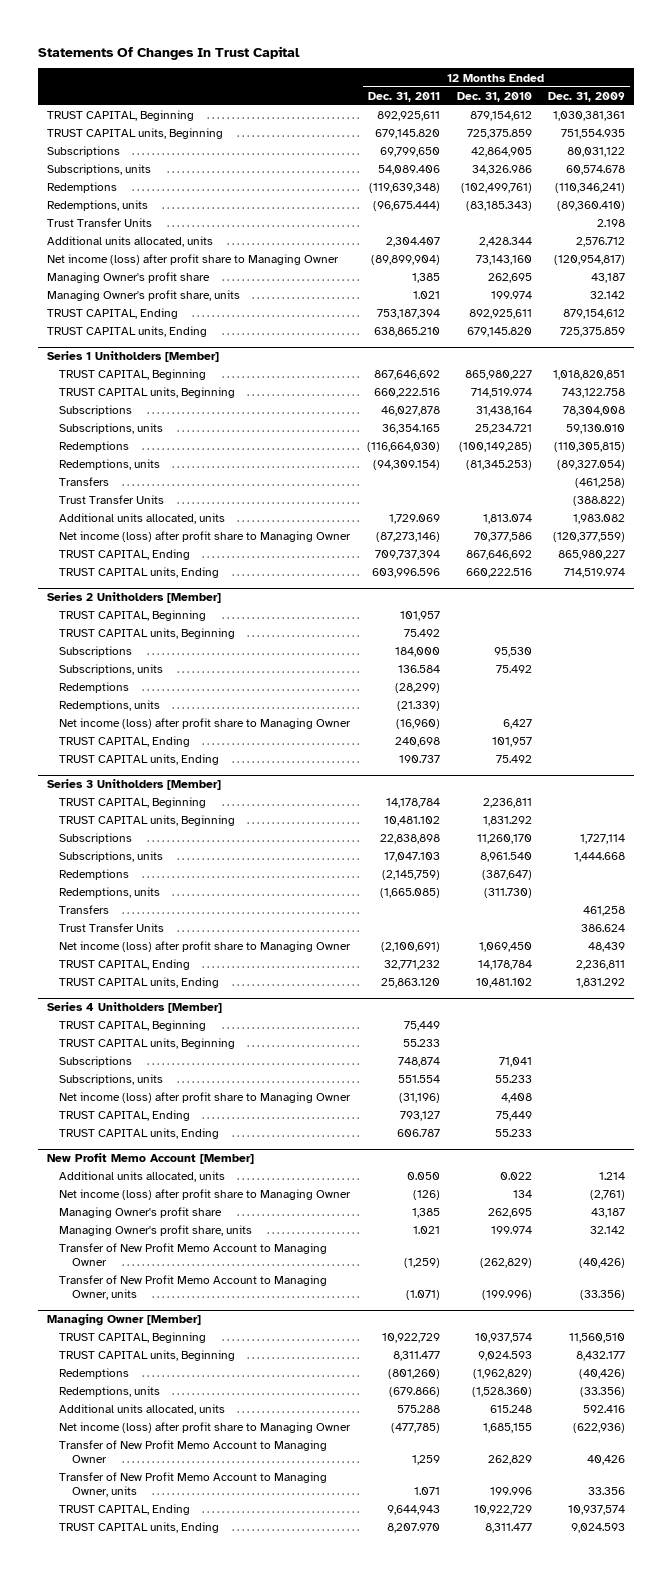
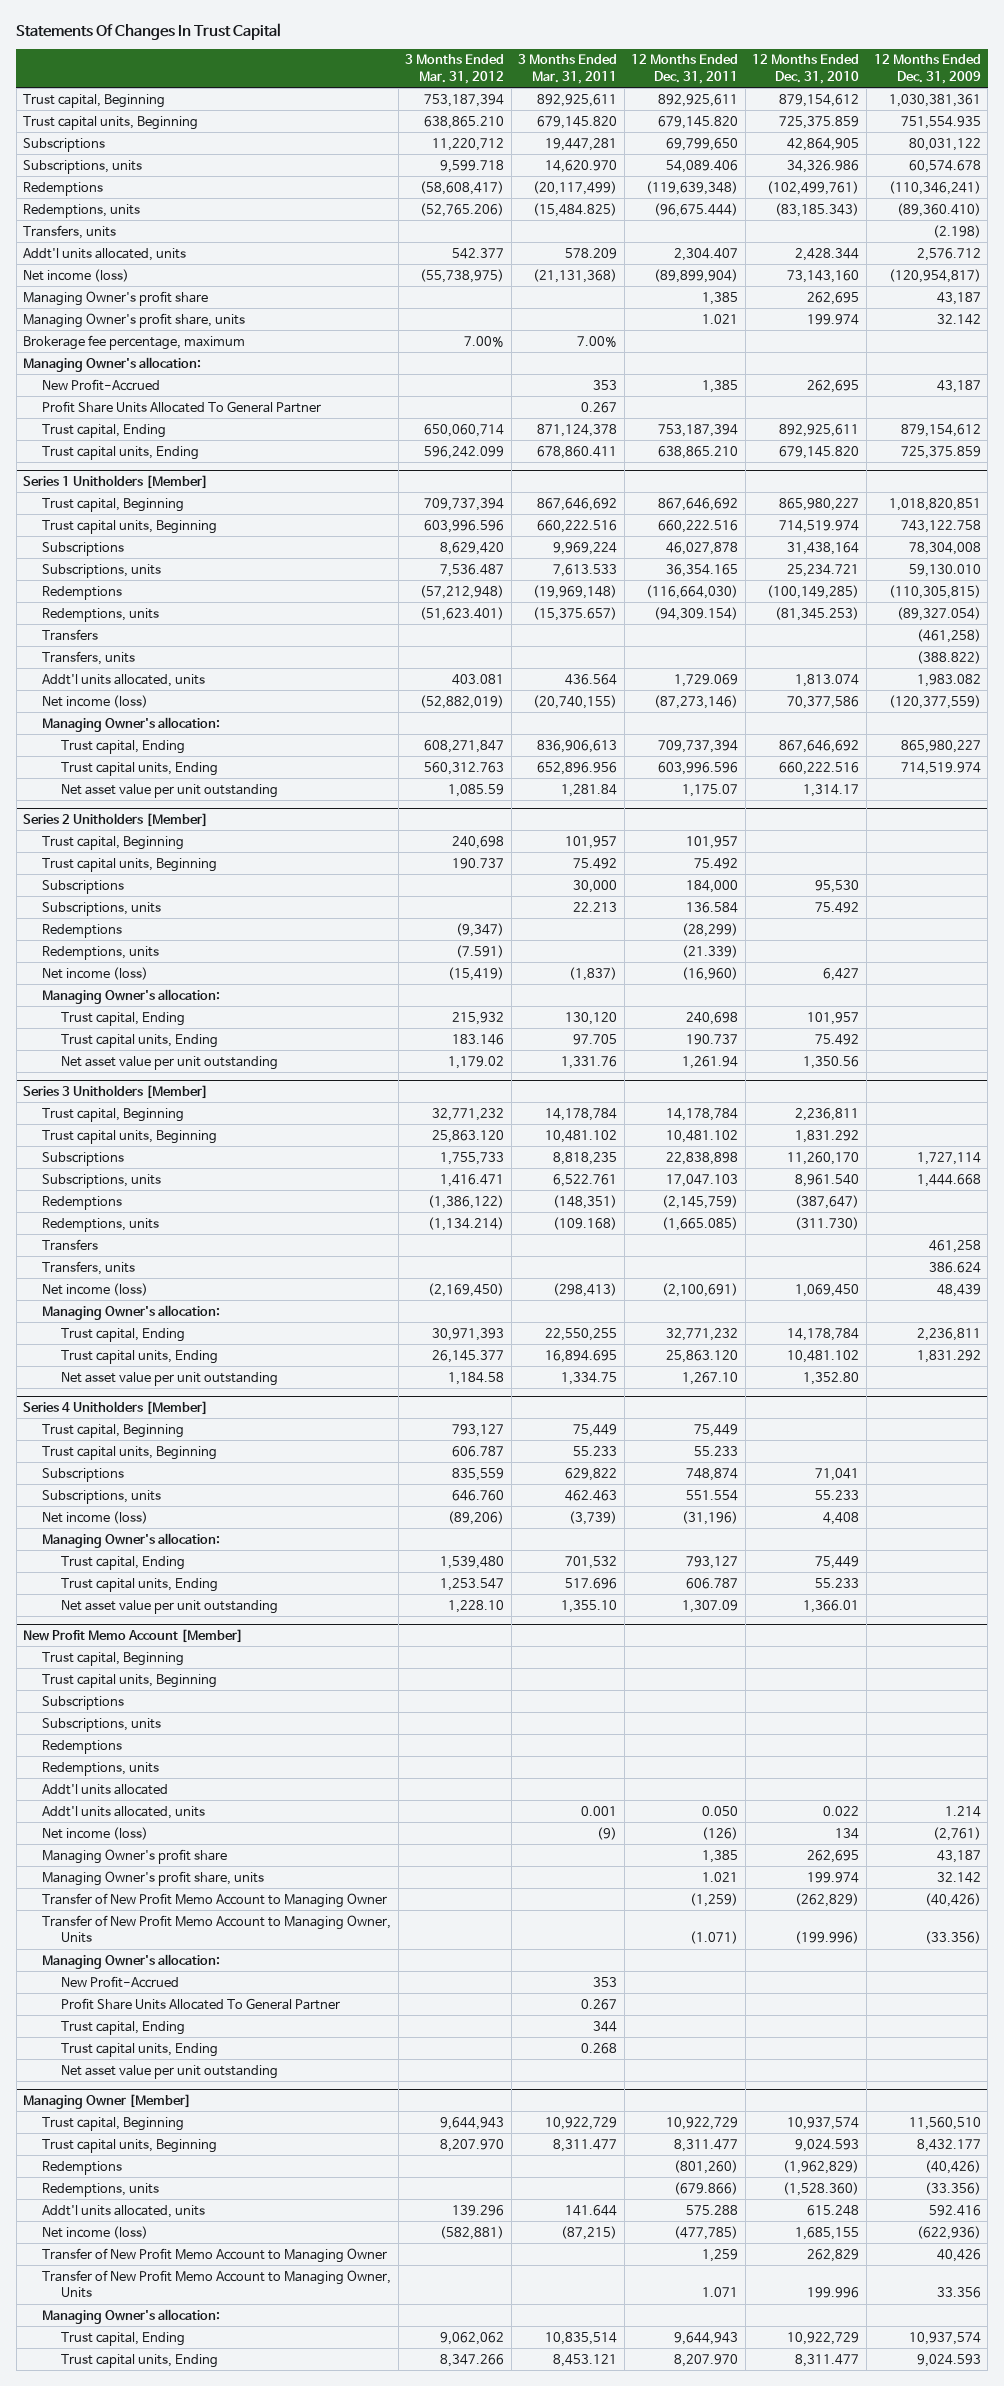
- | 12 Months Ended Dec. 31, 2011 | 12 Months Ended Dec. 31, 2010 | 12 Months Ended Dec. 31, 2009
+ | 3 Months Ended Mar. 31, 2012 | 3 Months Ended Mar. 31, 2011 | 12 Months Ended Dec. 31, 2011 | 12 Months Ended Dec. 31, 2010 | 12 Months Ended Dec. 31, 2009
- TRUST CAPITAL, Beginning | 892,925,611 | 879,154,612 | 1,030,381,361
- TRUST CAPITAL units, Beginning | 679,145.820 | 725,375.859 | 751,554.935
+ Trust capital, Beginning | 753,187,394 | 892,925,611 | 892,925,611 | 879,154,612 | 1,030,381,361
+ Trust capital units, Beginning | 638,865.210 | 679,145.820 | 679,145.820 | 725,375.859 | 751,554.935
- Trust Transfer Units | | | 2.198
- Additional units allocated, units | 2,304.407 | 2,428.344 | 2,576.712
- Net income (loss) after profit share to Managing Owner | (89,899,904) | 73,143,160 | (120,954,817)
+ Transfers, units | | | | | (2.198)
+ Addt'l units allocated, units | 542.377 | 578.209 | 2,304.407 | 2,428.344 | 2,576.712
+ Net income (loss) | (55,738,975) | (21,131,368) | (89,899,904) | 73,143,160 | (120,954,817)
- TRUST CAPITAL, Ending | 753,187,394 | 892,925,611 | 879,154,612
- TRUST CAPITAL units, Ending | 638,865.210 | 679,145.820 | 725,375.859
+ Brokerage fee percentage, maximum | 7.00% | 7.00% | | |
+ Managing Owner's allocation:
+ New Profit-Accrued | | 353 | 1,385 | 262,695 | 43,187
+ Profit Share Units Allocated To General Partner | | 0.267 | | |
+ Trust capital, Ending | 650,060,714 | 871,124,378 | 753,187,394 | 892,925,611 | 879,154,612
+ Trust capital units, Ending | 596,242.099 | 678,860.411 | 638,865.210 | 679,145.820 | 725,375.859
@ Series 1 Unitholders [Member]
- TRUST CAPITAL, Beginning | 867,646,692 | 865,980,227 | 1,018,820,851
- TRUST CAPITAL units, Beginning | 660,222.516 | 714,519.974 | 743,122.758
+ Trust capital, Beginning | 709,737,394 | 867,646,692 | 867,646,692 | 865,980,227 | 1,018,820,851
+ Trust capital units, Beginning | 603,996.596 | 660,222.516 | 660,222.516 | 714,519.974 | 743,122.758
- Trust Transfer Units | | | (388.822)
- Additional units allocated, units | 1,729.069 | 1,813.074 | 1,983.082
- Net income (loss) after profit share to Managing Owner | (87,273,146) | 70,377,586 | (120,377,559)
- TRUST CAPITAL, Ending | 709,737,394 | 867,646,692 | 865,980,227
- TRUST CAPITAL units, Ending | 603,996.596 | 660,222.516 | 714,519.974
+ Transfers, units | | | | | (388.822)
+ Addt'l units allocated, units | 403.081 | 436.564 | 1,729.069 | 1,813.074 | 1,983.082
+ Net income (loss) | (52,882,019) | (20,740,155) | (87,273,146) | 70,377,586 | (120,377,559)
+ Managing Owner's allocation:
+ Trust capital, Ending | 608,271,847 | 836,906,613 | 709,737,394 | 867,646,692 | 865,980,227
+ Trust capital units, Ending | 560,312.763 | 652,896.956 | 603,996.596 | 660,222.516 | 714,519.974
+ Net asset value per unit outstanding | 1,085.59 | 1,281.84 | 1,175.07 | 1,314.17 |
@ Series 2 Unitholders [Member]
- TRUST CAPITAL, Beginning | 101,957 | |
- TRUST CAPITAL units, Beginning | 75.492 | |
+ Trust capital, Beginning | 240,698 | 101,957 | 101,957 | |
+ Trust capital units, Beginning | 190.737 | 75.492 | 75.492 | |
- Net income (loss) after profit share to Managing Owner | (16,960) | 6,427 |
- TRUST CAPITAL, Ending | 240,698 | 101,957 |
- TRUST CAPITAL units, Ending | 190.737 | 75.492 |
+ Net income (loss) | (15,419) | (1,837) | (16,960) | 6,427 |
+ Managing Owner's allocation:
+ Trust capital, Ending | 215,932 | 130,120 | 240,698 | 101,957 |
+ Trust capital units, Ending | 183.146 | 97.705 | 190.737 | 75.492 |
+ Net asset value per unit outstanding | 1,179.02 | 1,331.76 | 1,261.94 | 1,350.56 |
@ Series 3 Unitholders [Member]
- TRUST CAPITAL, Beginning | 14,178,784 | 2,236,811 |
- TRUST CAPITAL units, Beginning | 10,481.102 | 1,831.292 |
+ Trust capital, Beginning | 32,771,232 | 14,178,784 | 14,178,784 | 2,236,811 |
+ Trust capital units, Beginning | 25,863.120 | 10,481.102 | 10,481.102 | 1,831.292 |
- Trust Transfer Units | | | 386.624
- Net income (loss) after profit share to Managing Owner | (2,100,691) | 1,069,450 | 48,439
- TRUST CAPITAL, Ending | 32,771,232 | 14,178,784 | 2,236,811
- TRUST CAPITAL units, Ending | 25,863.120 | 10,481.102 | 1,831.292
+ Transfers, units | | | | | 386.624
+ Net income (loss) | (2,169,450) | (298,413) | (2,100,691) | 1,069,450 | 48,439
+ Managing Owner's allocation:
+ Trust capital, Ending | 30,971,393 | 22,550,255 | 32,771,232 | 14,178,784 | 2,236,811
+ Trust capital units, Ending | 26,145.377 | 16,894.695 | 25,863.120 | 10,481.102 | 1,831.292
+ Net asset value per unit outstanding | 1,184.58 | 1,334.75 | 1,267.10 | 1,352.80 |
@ Series 4 Unitholders [Member]
- TRUST CAPITAL, Beginning | 75,449 | |
- TRUST CAPITAL units, Beginning | 55.233 | |
+ Trust capital, Beginning | 793,127 | 75,449 | 75,449 | |
+ Trust capital units, Beginning | 606.787 | 55.233 | 55.233 | |
- Net income (loss) after profit share to Managing Owner | (31,196) | 4,408 |
- TRUST CAPITAL, Ending | 793,127 | 75,449 |
- TRUST CAPITAL units, Ending | 606.787 | 55.233 |
+ Net income (loss) | (89,206) | (3,739) | (31,196) | 4,408 |
+ Managing Owner's allocation:
+ Trust capital, Ending | 1,539,480 | 701,532 | 793,127 | 75,449 |
+ Trust capital units, Ending | 1,253.547 | 517.696 | 606.787 | 55.233 |
+ Net asset value per unit outstanding | 1,228.10 | 1,355.10 | 1,307.09 | 1,366.01 |
@ New Profit Memo Account [Member]
- Additional units allocated, units | 0.050 | 0.022 | 1.214
- Net income (loss) after profit share to Managing Owner | (126) | 134 | (2,761)
+ Trust capital, Beginning
+ Trust capital units, Beginning
+ Subscriptions
+ Subscriptions, units
+ Redemptions
+ Redemptions, units
+ Addt'l units allocated
+ Addt'l units allocated, units | | 0.001 | 0.050 | 0.022 | 1.214
+ Net income (loss) | | (9) | (126) | 134 | (2,761)
- Transfer of New Profit Memo Account to Managing Owner, units | (1.071) | (199.996) | (33.356)
+ Transfer of New Profit Memo Account to Managing Owner, Units | | | (1.071) | (199.996) | (33.356)
+ Managing Owner's allocation:
+ New Profit-Accrued | | 353 | | |
+ Profit Share Units Allocated To General Partner | | 0.267 | | |
+ Trust capital, Ending | | 344 | | |
+ Trust capital units, Ending | | 0.268 | | |
+ Net asset value per unit outstanding
@ Managing Owner [Member]
- TRUST CAPITAL, Beginning | 10,922,729 | 10,937,574 | 11,560,510
- TRUST CAPITAL units, Beginning | 8,311.477 | 9,024.593 | 8,432.177
+ Trust capital, Beginning | 9,644,943 | 10,922,729 | 10,922,729 | 10,937,574 | 11,560,510
+ Trust capital units, Beginning | 8,207.970 | 8,311.477 | 8,311.477 | 9,024.593 | 8,432.177
- Additional units allocated, units | 575.288 | 615.248 | 592.416
- Net income (loss) after profit share to Managing Owner | (477,785) | 1,685,155 | (622,936)
+ Addt'l units allocated, units | 139.296 | 141.644 | 575.288 | 615.248 | 592.416
+ Net income (loss) | (582,881) | (87,215) | (477,785) | 1,685,155 | (622,936)
- Transfer of New Profit Memo Account to Managing Owner, units | 1.071 | 199.996 | 33.356
- TRUST CAPITAL, Ending | 9,644,943 | 10,922,729 | 10,937,574
- TRUST CAPITAL units, Ending | 8,207.970 | 8,311.477 | 9,024.593
+ Transfer of New Profit Memo Account to Managing Owner, Units | | | 1.071 | 199.996 | 33.356
+ Managing Owner's allocation:
+ Trust capital, Ending | 9,062,062 | 10,835,514 | 9,644,943 | 10,922,729 | 10,937,574
+ Trust capital units, Ending | 8,347.266 | 8,453.121 | 8,207.970 | 8,311.477 | 9,024.593

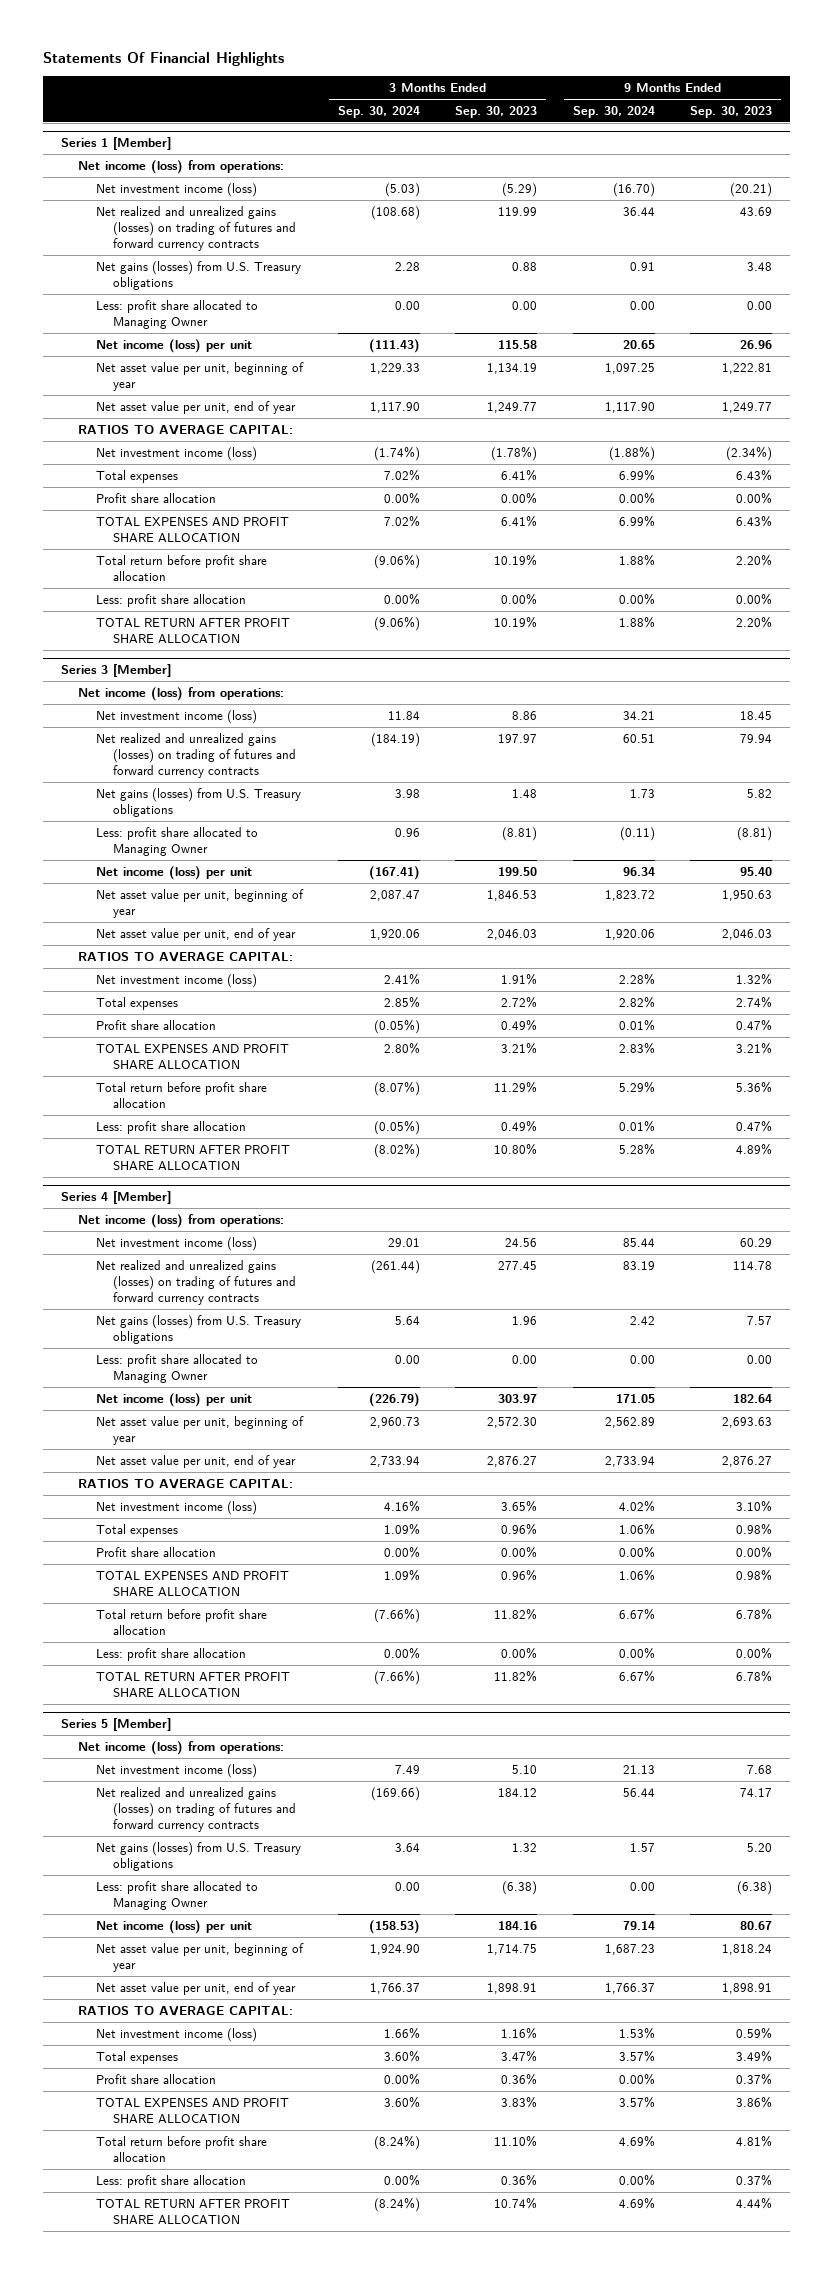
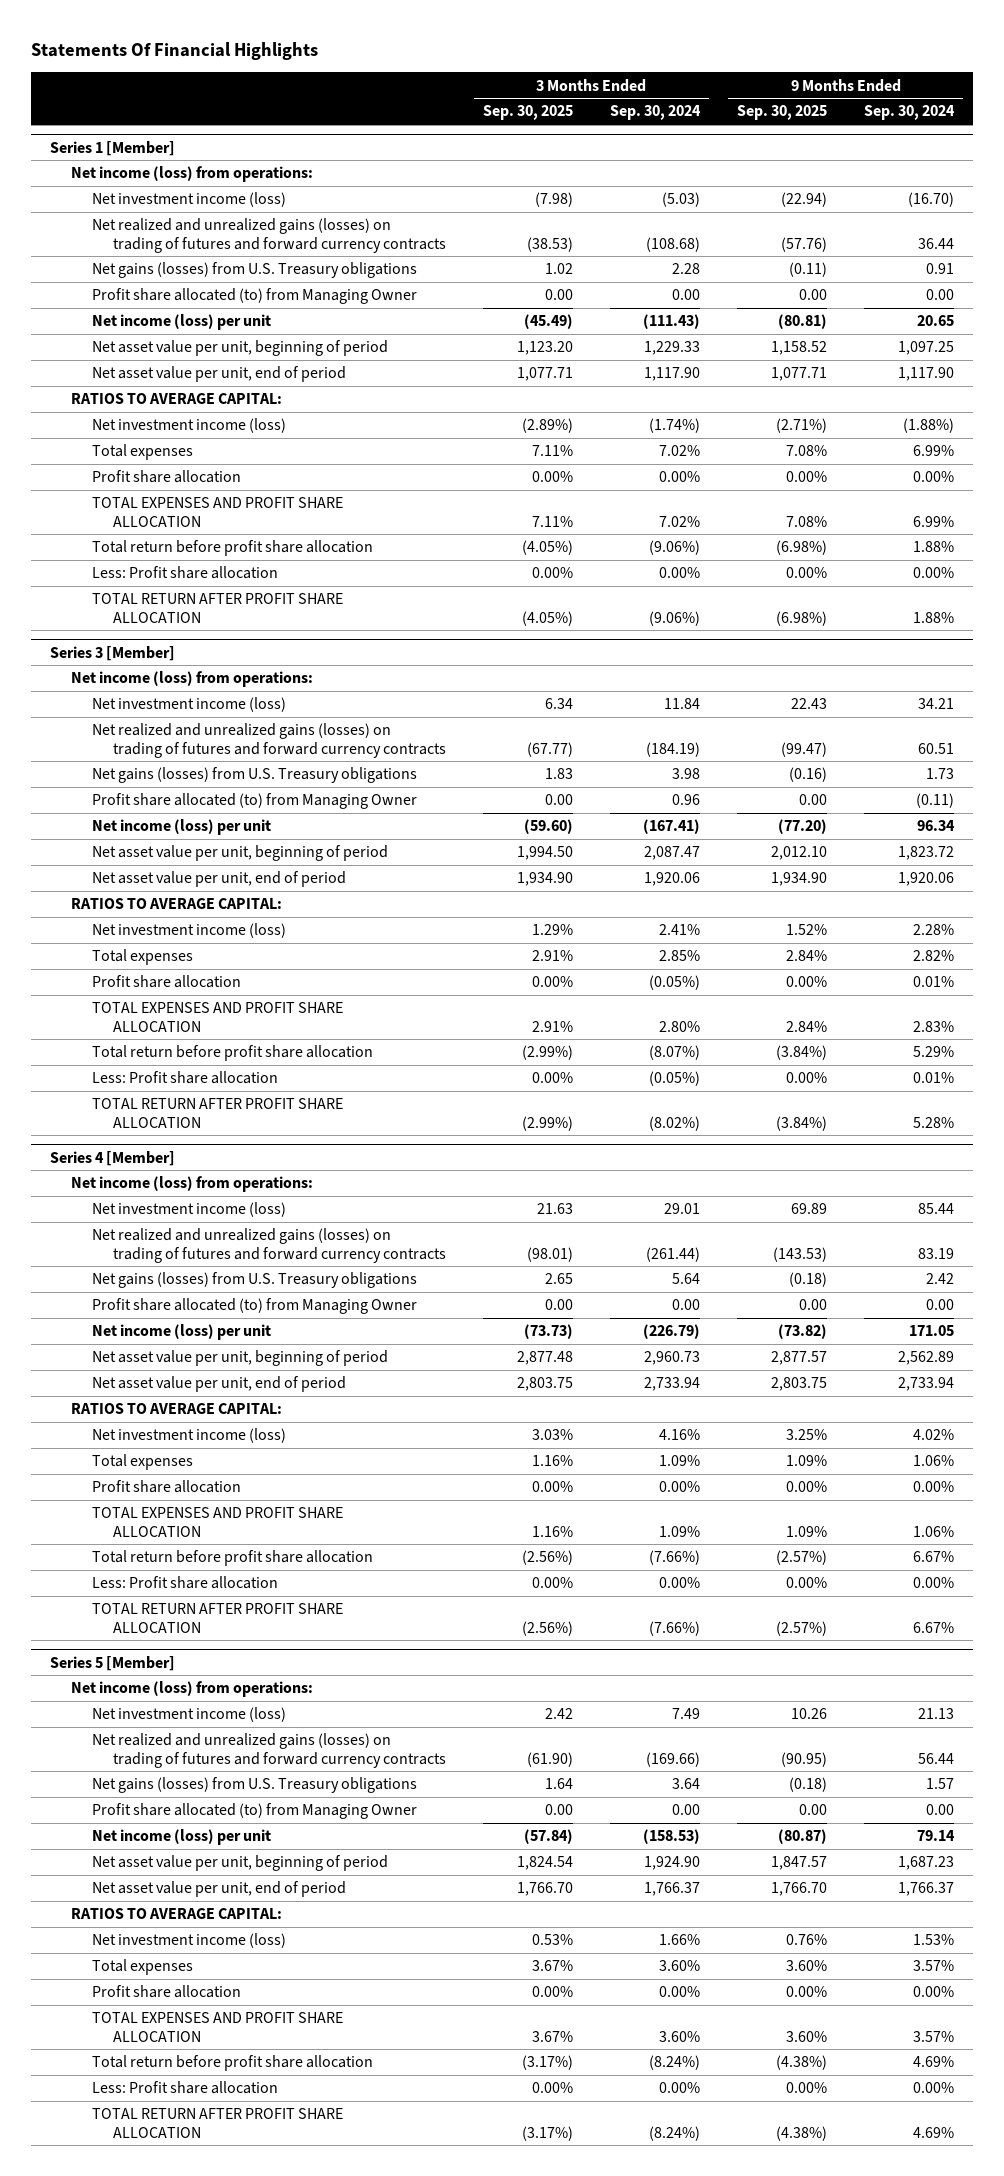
- | 3 Months Ended Sep. 30, 2024 | 3 Months Ended Sep. 30, 2023 | 9 Months Ended Sep. 30, 2024 | 9 Months Ended Sep. 30, 2023
+ | 3 Months Ended Sep. 30, 2025 | 3 Months Ended Sep. 30, 2024 | 9 Months Ended Sep. 30, 2025 | 9 Months Ended Sep. 30, 2024
@ Series 1 [Member]
- Less: profit share allocated to Managing Owner | 0.00 | 0.00 | 0.00 | 0.00
+ Profit share allocated (to) from Managing Owner | 0.00 | 0.00 | 0.00 | 0.00
- Net asset value per unit, beginning of year | 1,229.33 | 1,134.19 | 1,097.25 | 1,222.81
- Net asset value per unit, end of year | 1,117.90 | 1,249.77 | 1,117.90 | 1,249.77
+ Net asset value per unit, beginning of period | 1,123.20 | 1,229.33 | 1,158.52 | 1,097.25
+ Net asset value per unit, end of period | 1,077.71 | 1,117.90 | 1,077.71 | 1,117.90
- Less: profit share allocation | 0.00% | 0.00% | 0.00% | 0.00%
+ Less: Profit share allocation | 0.00% | 0.00% | 0.00% | 0.00%
@ Series 3 [Member]
- Less: profit share allocated to Managing Owner | 0.96 | (8.81) | (0.11) | (8.81)
+ Profit share allocated (to) from Managing Owner | 0.00 | 0.96 | 0.00 | (0.11)
- Net asset value per unit, beginning of year | 2,087.47 | 1,846.53 | 1,823.72 | 1,950.63
- Net asset value per unit, end of year | 1,920.06 | 2,046.03 | 1,920.06 | 2,046.03
+ Net asset value per unit, beginning of period | 1,994.50 | 2,087.47 | 2,012.10 | 1,823.72
+ Net asset value per unit, end of period | 1,934.90 | 1,920.06 | 1,934.90 | 1,920.06
- Less: profit share allocation | (0.05%) | 0.49% | 0.01% | 0.47%
+ Less: Profit share allocation | 0.00% | (0.05%) | 0.00% | 0.01%
@ Series 4 [Member]
- Less: profit share allocated to Managing Owner | 0.00 | 0.00 | 0.00 | 0.00
+ Profit share allocated (to) from Managing Owner | 0.00 | 0.00 | 0.00 | 0.00
- Net asset value per unit, beginning of year | 2,960.73 | 2,572.30 | 2,562.89 | 2,693.63
- Net asset value per unit, end of year | 2,733.94 | 2,876.27 | 2,733.94 | 2,876.27
+ Net asset value per unit, beginning of period | 2,877.48 | 2,960.73 | 2,877.57 | 2,562.89
+ Net asset value per unit, end of period | 2,803.75 | 2,733.94 | 2,803.75 | 2,733.94
- Less: profit share allocation | 0.00% | 0.00% | 0.00% | 0.00%
+ Less: Profit share allocation | 0.00% | 0.00% | 0.00% | 0.00%
@ Series 5 [Member]
- Less: profit share allocated to Managing Owner | 0.00 | (6.38) | 0.00 | (6.38)
+ Profit share allocated (to) from Managing Owner | 0.00 | 0.00 | 0.00 | 0.00
- Net asset value per unit, beginning of year | 1,924.90 | 1,714.75 | 1,687.23 | 1,818.24
- Net asset value per unit, end of year | 1,766.37 | 1,898.91 | 1,766.37 | 1,898.91
+ Net asset value per unit, beginning of period | 1,824.54 | 1,924.90 | 1,847.57 | 1,687.23
+ Net asset value per unit, end of period | 1,766.70 | 1,766.37 | 1,766.70 | 1,766.37
- Less: profit share allocation | 0.00% | 0.36% | 0.00% | 0.37%
+ Less: Profit share allocation | 0.00% | 0.00% | 0.00% | 0.00%

